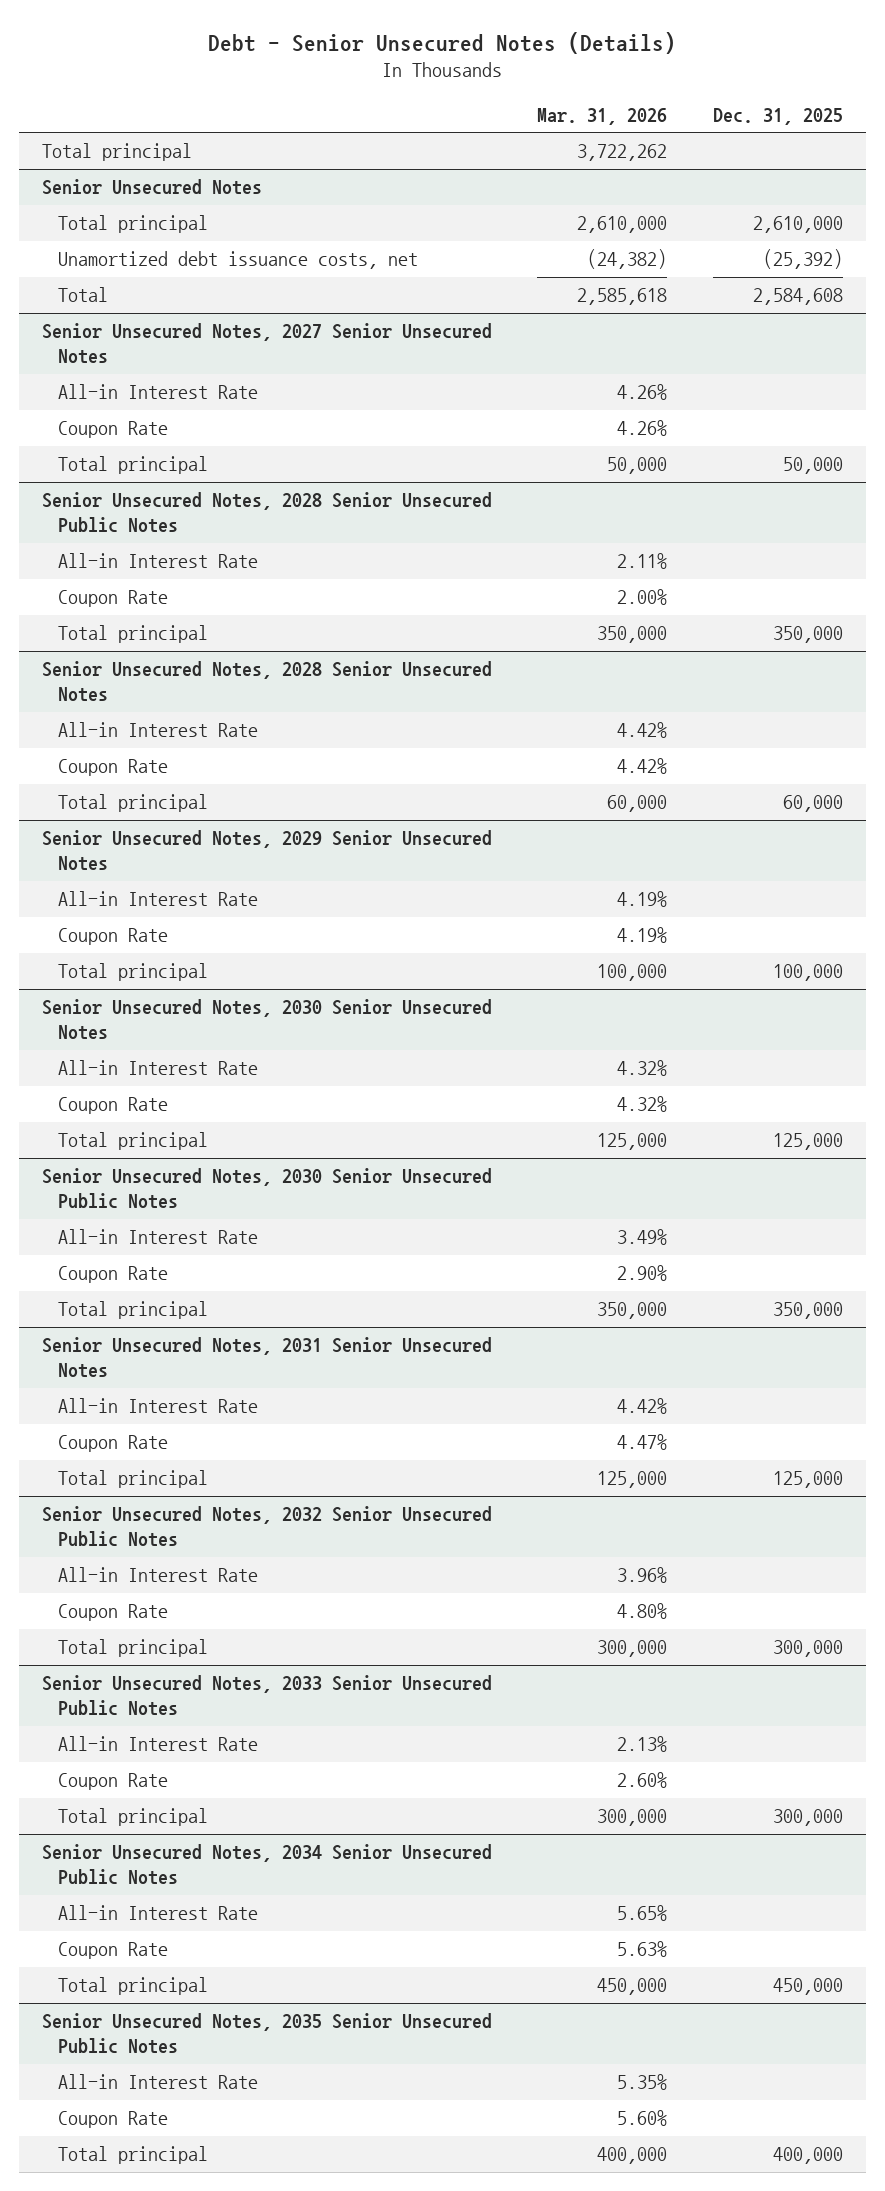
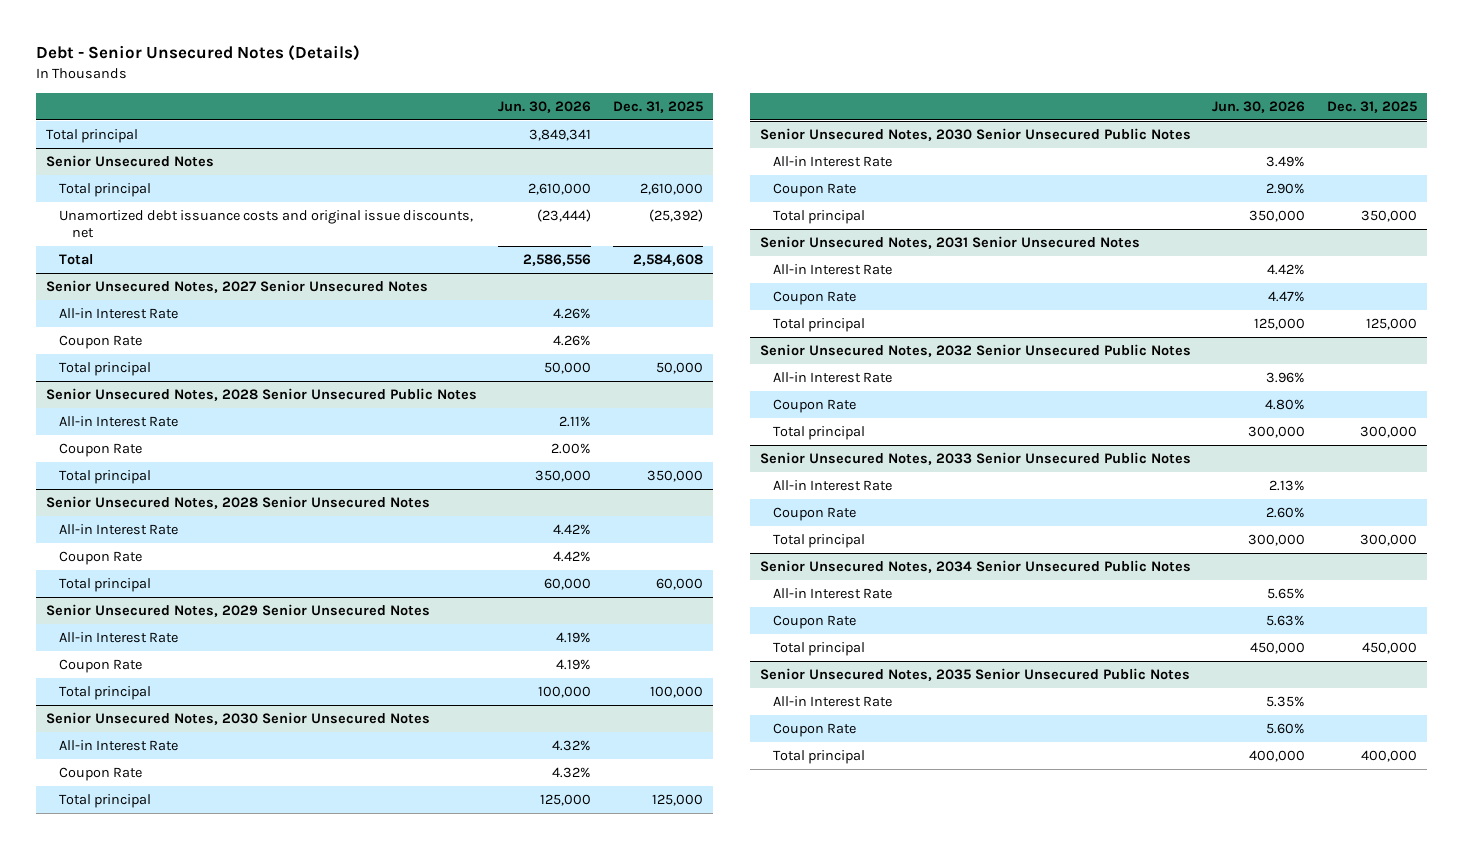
- | Mar. 31, 2026 | Dec. 31, 2025
+ | Jun. 30, 2026 | Dec. 31, 2025
@ Senior Unsecured Notes
- Unamortized debt issuance costs, net | (24,382) | (25,392)
+ Unamortized debt issuance costs and original issue discounts, net | (23,444) | (25,392)

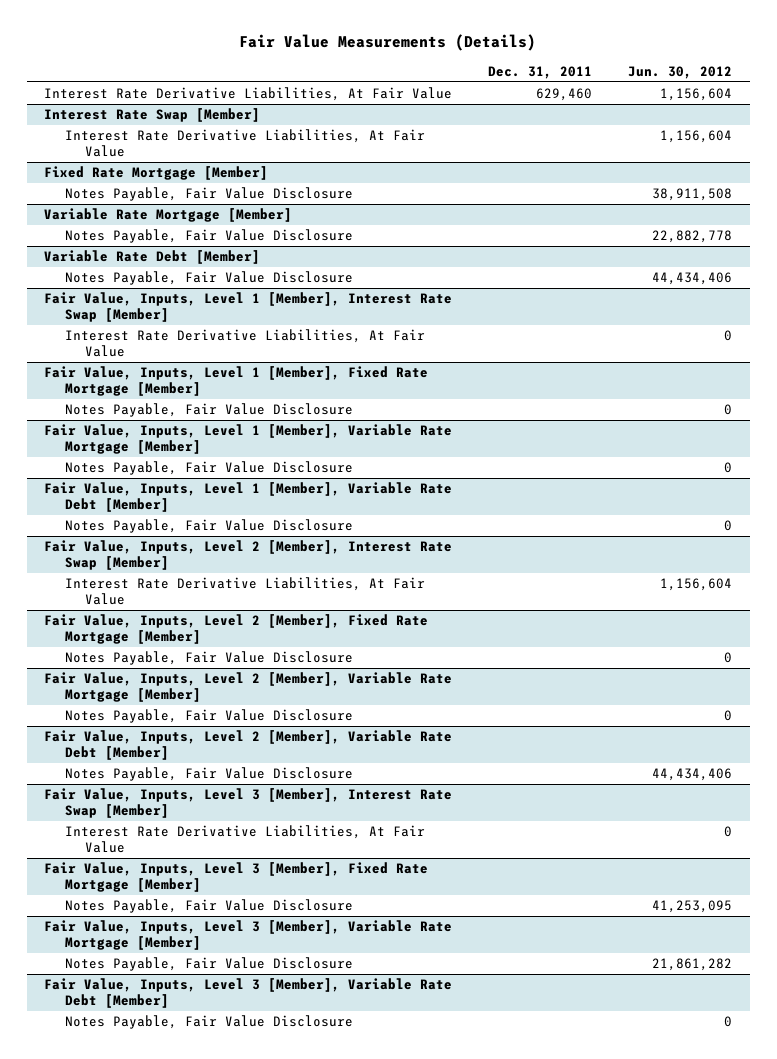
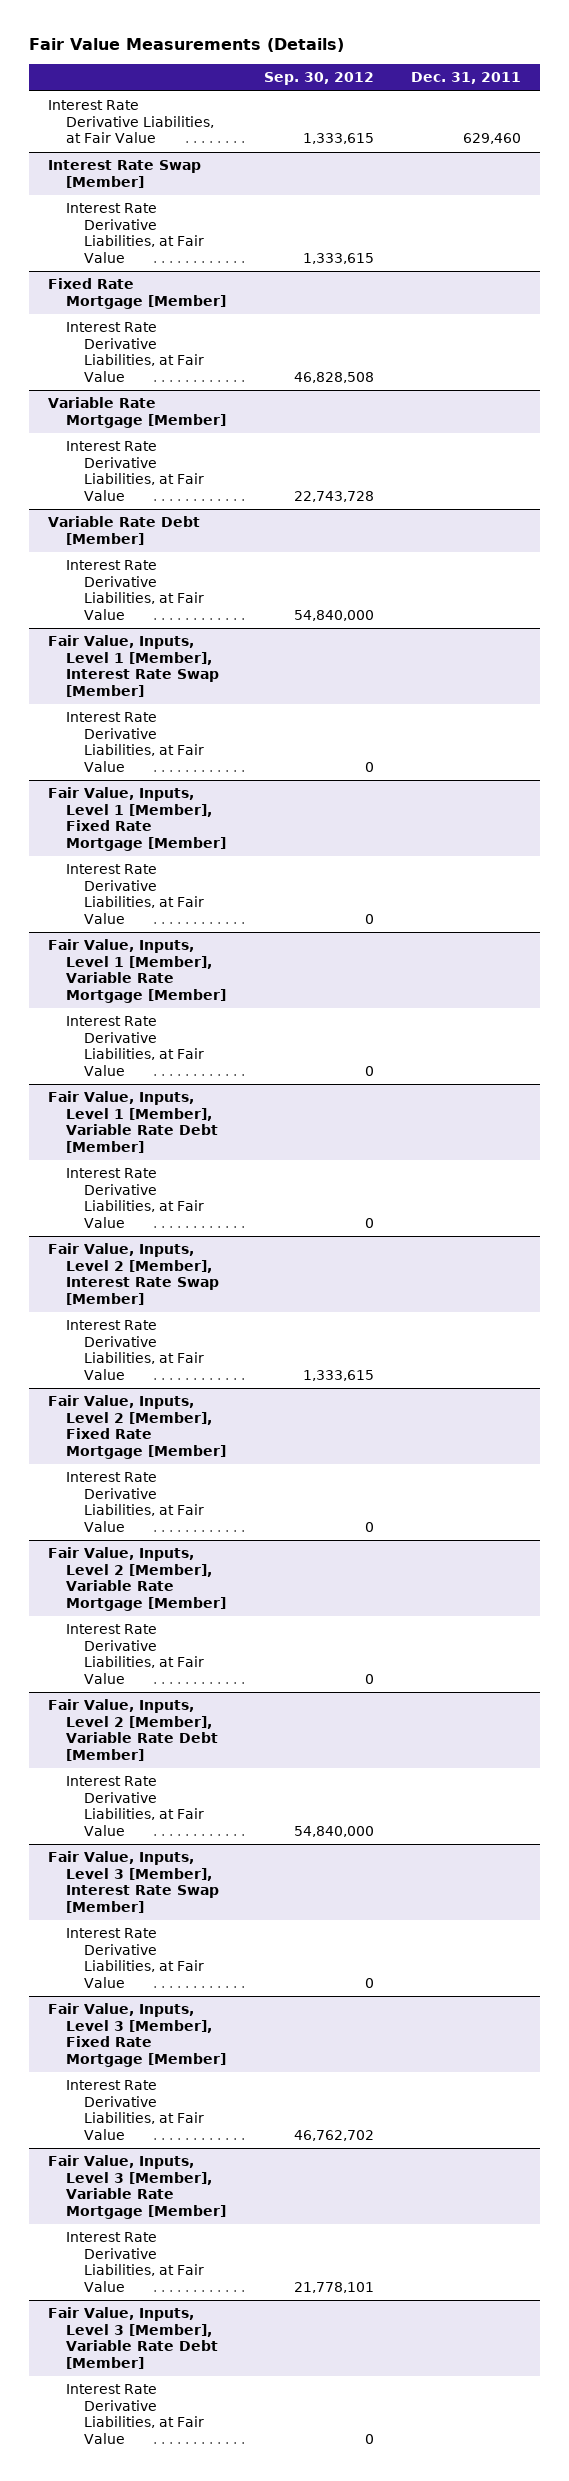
- | Dec. 31, 2011 | Jun. 30, 2012
+ | Sep. 30, 2012 | Dec. 31, 2011
- Interest Rate Derivative Liabilities, At Fair Value | 629,460 | 1,156,604
+ Interest Rate Derivative Liabilities, at Fair Value | 1,333,615 | 629,460
@ Interest Rate Swap [Member]
- Interest Rate Derivative Liabilities, At Fair Value | | 1,156,604
+ Interest Rate Derivative Liabilities, at Fair Value | 1,333,615 |
@ Fixed Rate Mortgage [Member]
- Notes Payable, Fair Value Disclosure | | 38,911,508
+ Interest Rate Derivative Liabilities, at Fair Value | 46,828,508 |
@ Variable Rate Mortgage [Member]
- Notes Payable, Fair Value Disclosure | | 22,882,778
+ Interest Rate Derivative Liabilities, at Fair Value | 22,743,728 |
@ Variable Rate Debt [Member]
- Notes Payable, Fair Value Disclosure | | 44,434,406
+ Interest Rate Derivative Liabilities, at Fair Value | 54,840,000 |
@ Fair Value, Inputs, Level 1 [Member], Interest Rate Swap [Member]
- Interest Rate Derivative Liabilities, At Fair Value | | 0
+ Interest Rate Derivative Liabilities, at Fair Value | 0 |
@ Fair Value, Inputs, Level 1 [Member], Fixed Rate Mortgage [Member]
- Notes Payable, Fair Value Disclosure | | 0
+ Interest Rate Derivative Liabilities, at Fair Value | 0 |
@ Fair Value, Inputs, Level 1 [Member], Variable Rate Mortgage [Member]
- Notes Payable, Fair Value Disclosure | | 0
+ Interest Rate Derivative Liabilities, at Fair Value | 0 |
@ Fair Value, Inputs, Level 1 [Member], Variable Rate Debt [Member]
- Notes Payable, Fair Value Disclosure | | 0
+ Interest Rate Derivative Liabilities, at Fair Value | 0 |
@ Fair Value, Inputs, Level 2 [Member], Interest Rate Swap [Member]
- Interest Rate Derivative Liabilities, At Fair Value | | 1,156,604
+ Interest Rate Derivative Liabilities, at Fair Value | 1,333,615 |
@ Fair Value, Inputs, Level 2 [Member], Fixed Rate Mortgage [Member]
- Notes Payable, Fair Value Disclosure | | 0
+ Interest Rate Derivative Liabilities, at Fair Value | 0 |
@ Fair Value, Inputs, Level 2 [Member], Variable Rate Mortgage [Member]
- Notes Payable, Fair Value Disclosure | | 0
+ Interest Rate Derivative Liabilities, at Fair Value | 0 |
@ Fair Value, Inputs, Level 2 [Member], Variable Rate Debt [Member]
- Notes Payable, Fair Value Disclosure | | 44,434,406
+ Interest Rate Derivative Liabilities, at Fair Value | 54,840,000 |
@ Fair Value, Inputs, Level 3 [Member], Interest Rate Swap [Member]
- Interest Rate Derivative Liabilities, At Fair Value | | 0
+ Interest Rate Derivative Liabilities, at Fair Value | 0 |
@ Fair Value, Inputs, Level 3 [Member], Fixed Rate Mortgage [Member]
- Notes Payable, Fair Value Disclosure | | 41,253,095
+ Interest Rate Derivative Liabilities, at Fair Value | 46,762,702 |
@ Fair Value, Inputs, Level 3 [Member], Variable Rate Mortgage [Member]
- Notes Payable, Fair Value Disclosure | | 21,861,282
+ Interest Rate Derivative Liabilities, at Fair Value | 21,778,101 |
@ Fair Value, Inputs, Level 3 [Member], Variable Rate Debt [Member]
- Notes Payable, Fair Value Disclosure | | 0
+ Interest Rate Derivative Liabilities, at Fair Value | 0 |

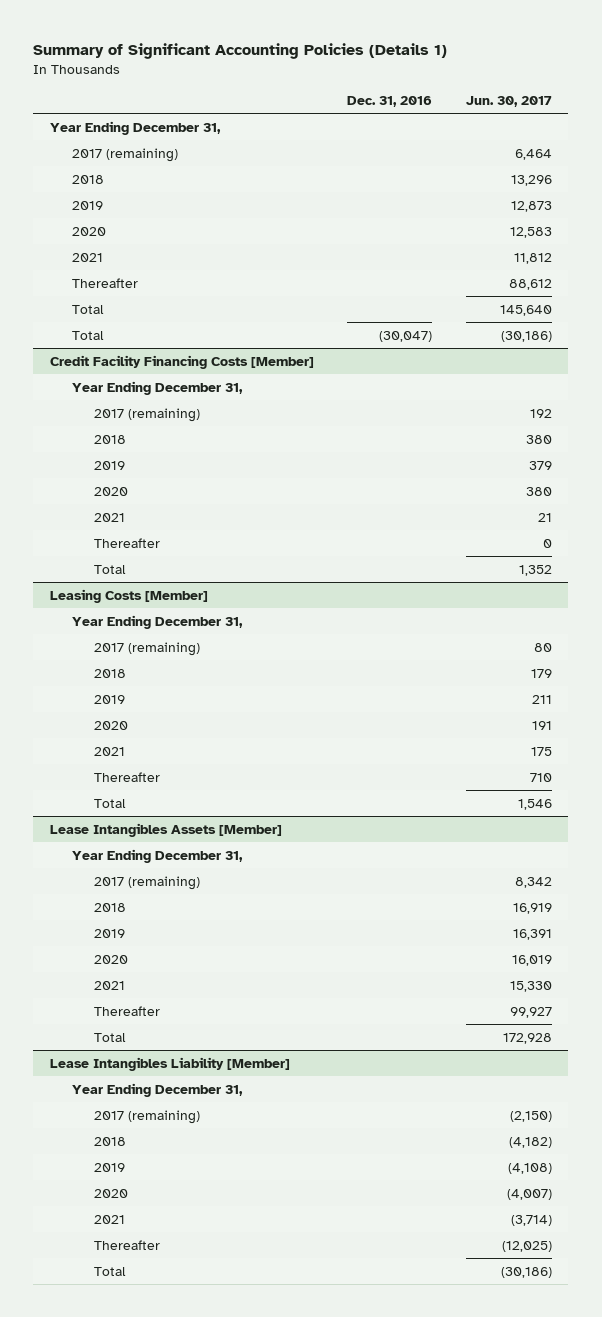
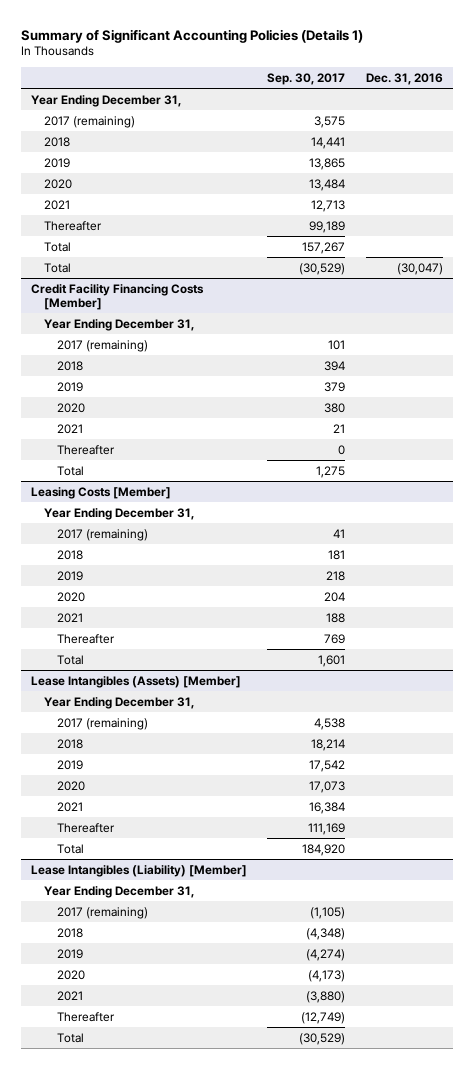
- | Dec. 31, 2016 | Jun. 30, 2017
+ | Sep. 30, 2017 | Dec. 31, 2016
- Lease Intangibles Assets [Member]
+ Lease Intangibles (Assets) [Member]
- Lease Intangibles Liability [Member]
+ Lease Intangibles (Liability) [Member]

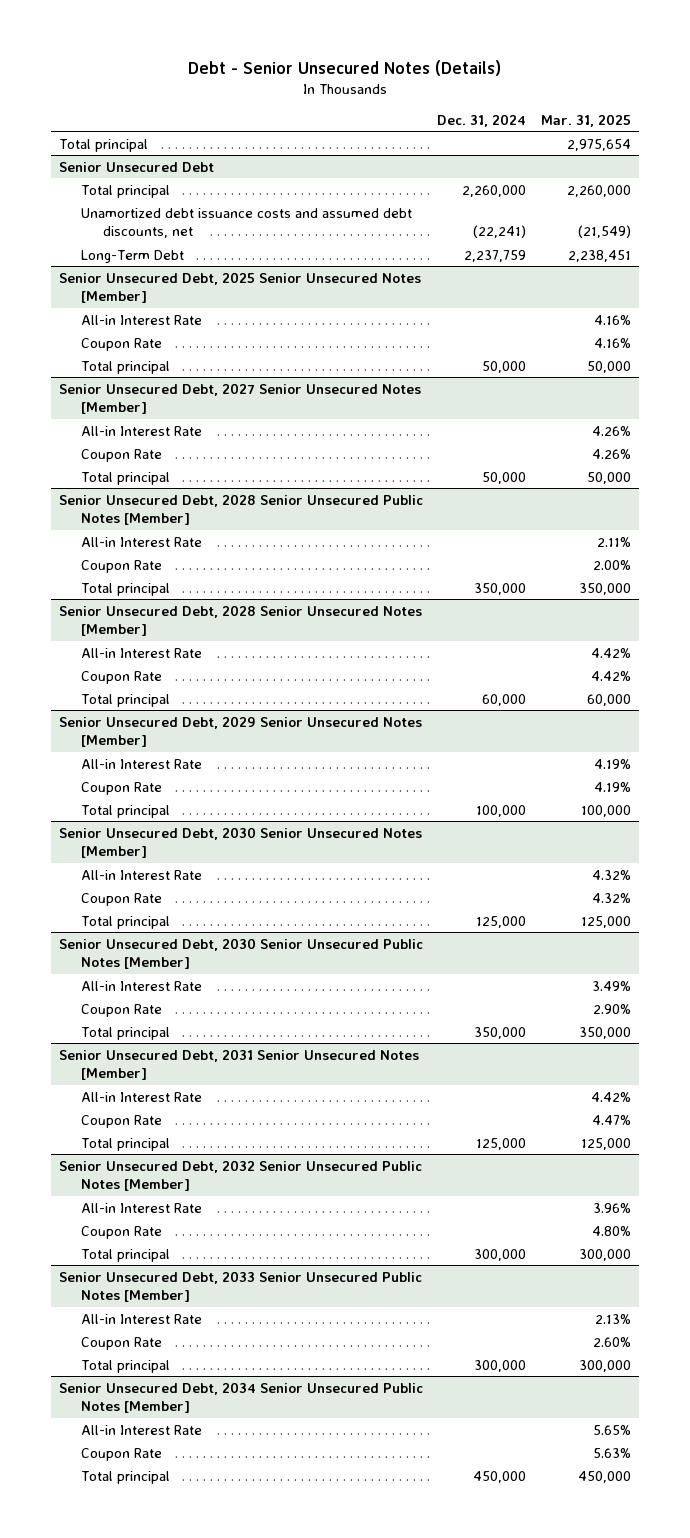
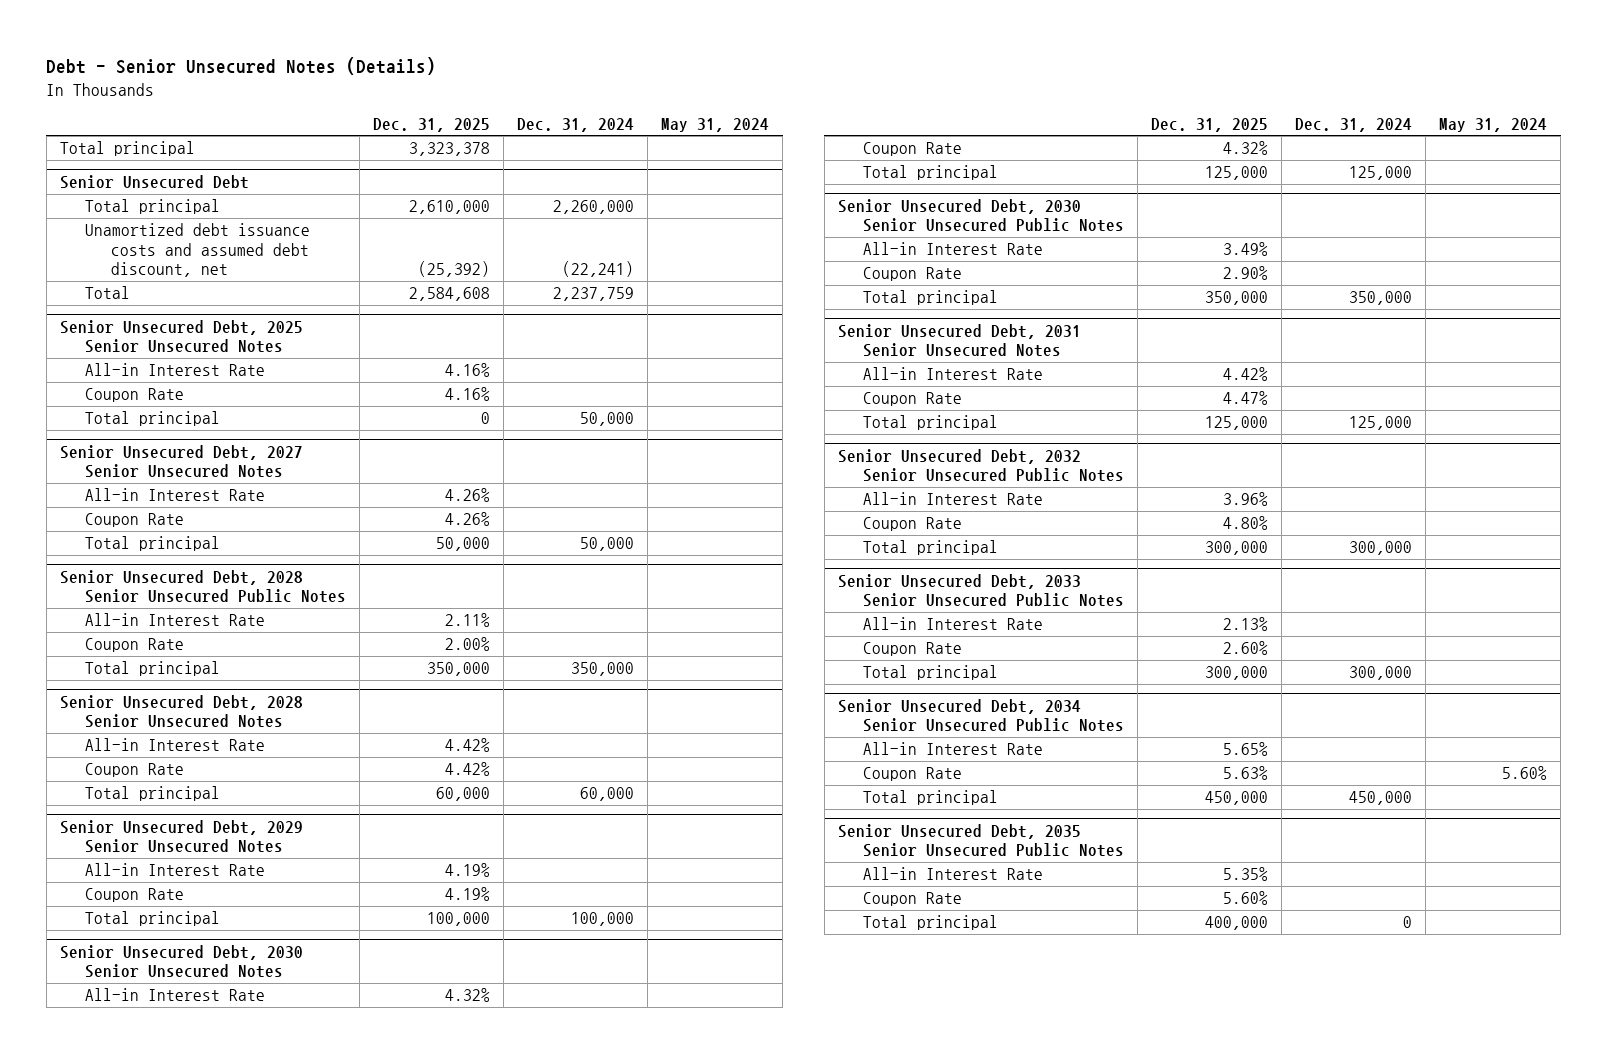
- | Dec. 31, 2024 | Mar. 31, 2025
+ | Dec. 31, 2025 | Dec. 31, 2024 | May 31, 2024
@ Senior Unsecured Debt
- Unamortized debt issuance costs and assumed debt discounts, net | (22,241) | (21,549)
- Long-Term Debt | 2,237,759 | 2,238,451
- Senior Unsecured Debt, 2025 Senior Unsecured Notes [Member]
@ Senior Unsecured Debt
+ Unamortized debt issuance costs and assumed debt discount, net | (25,392) | (22,241) |
+ Total | 2,584,608 | 2,237,759 |
+ Senior Unsecured Debt, 2025 Senior Unsecured Notes
- Senior Unsecured Debt, 2027 Senior Unsecured Notes [Member]
+ Senior Unsecured Debt, 2027 Senior Unsecured Notes
- Senior Unsecured Debt, 2028 Senior Unsecured Public Notes [Member]
+ Senior Unsecured Debt, 2028 Senior Unsecured Public Notes
- Senior Unsecured Debt, 2028 Senior Unsecured Notes [Member]
+ Senior Unsecured Debt, 2028 Senior Unsecured Notes
- Senior Unsecured Debt, 2029 Senior Unsecured Notes [Member]
+ Senior Unsecured Debt, 2029 Senior Unsecured Notes
- Senior Unsecured Debt, 2030 Senior Unsecured Notes [Member]
+ Senior Unsecured Debt, 2030 Senior Unsecured Notes
- Senior Unsecured Debt, 2030 Senior Unsecured Public Notes [Member]
+ Senior Unsecured Debt, 2030 Senior Unsecured Public Notes
- Senior Unsecured Debt, 2031 Senior Unsecured Notes [Member]
+ Senior Unsecured Debt, 2031 Senior Unsecured Notes
- Senior Unsecured Debt, 2032 Senior Unsecured Public Notes [Member]
+ Senior Unsecured Debt, 2032 Senior Unsecured Public Notes
- Senior Unsecured Debt, 2033 Senior Unsecured Public Notes [Member]
+ Senior Unsecured Debt, 2033 Senior Unsecured Public Notes
- Senior Unsecured Debt, 2034 Senior Unsecured Public Notes [Member]
+ Senior Unsecured Debt, 2034 Senior Unsecured Public Notes
+ Senior Unsecured Debt, 2035 Senior Unsecured Public Notes
+ All-in Interest Rate | 5.35% | |
+ Coupon Rate | 5.60% | |
+ Total principal | 400,000 | 0 |

